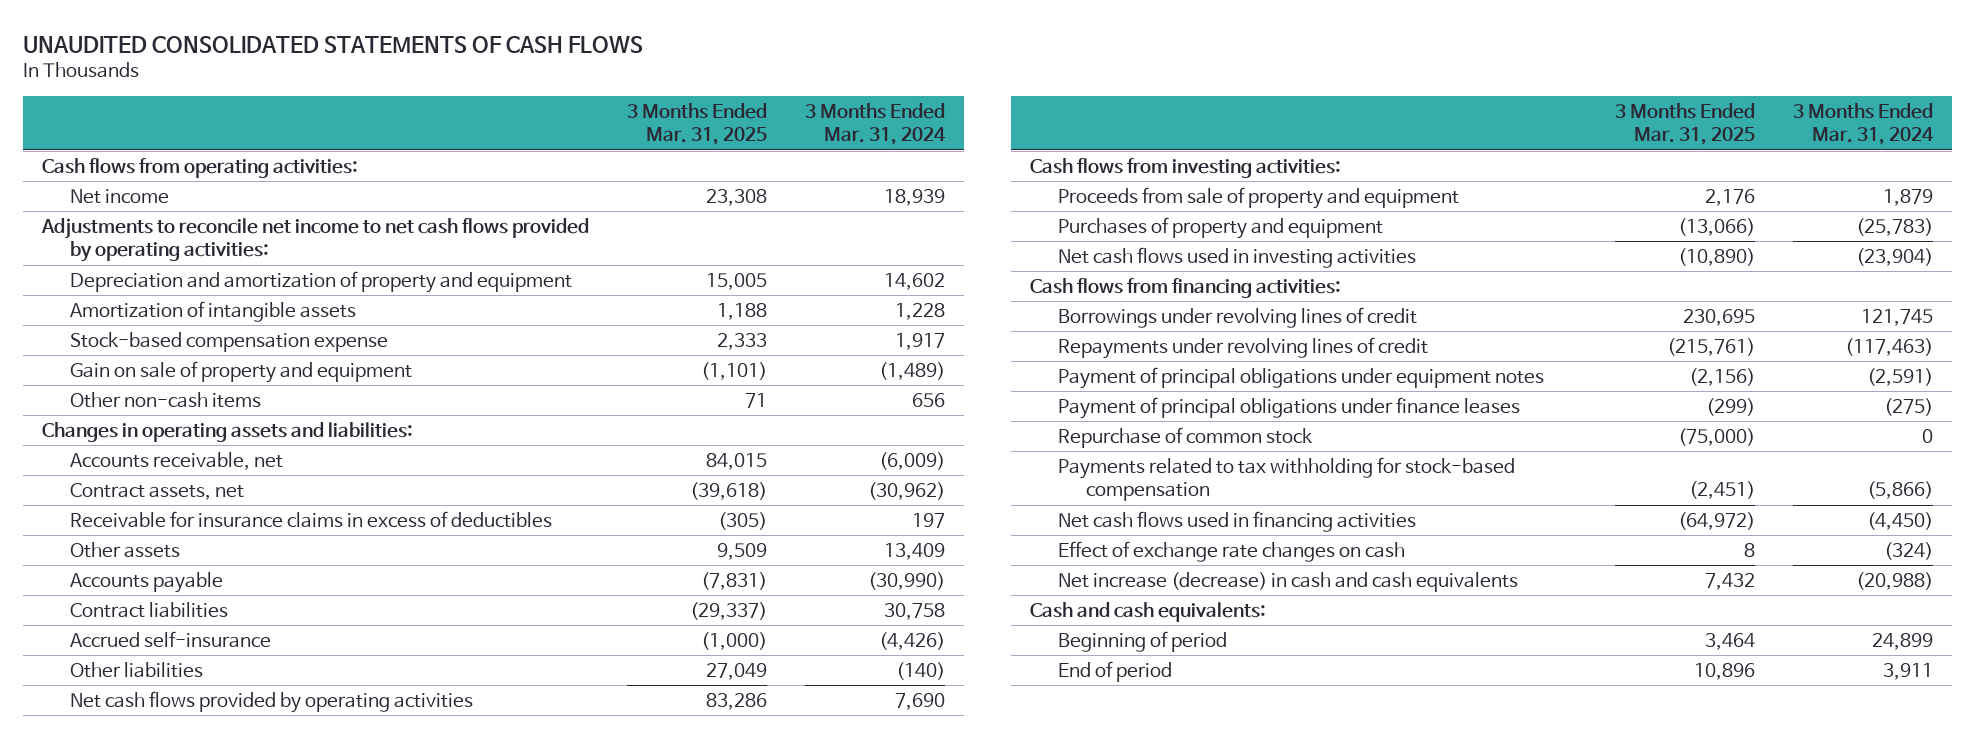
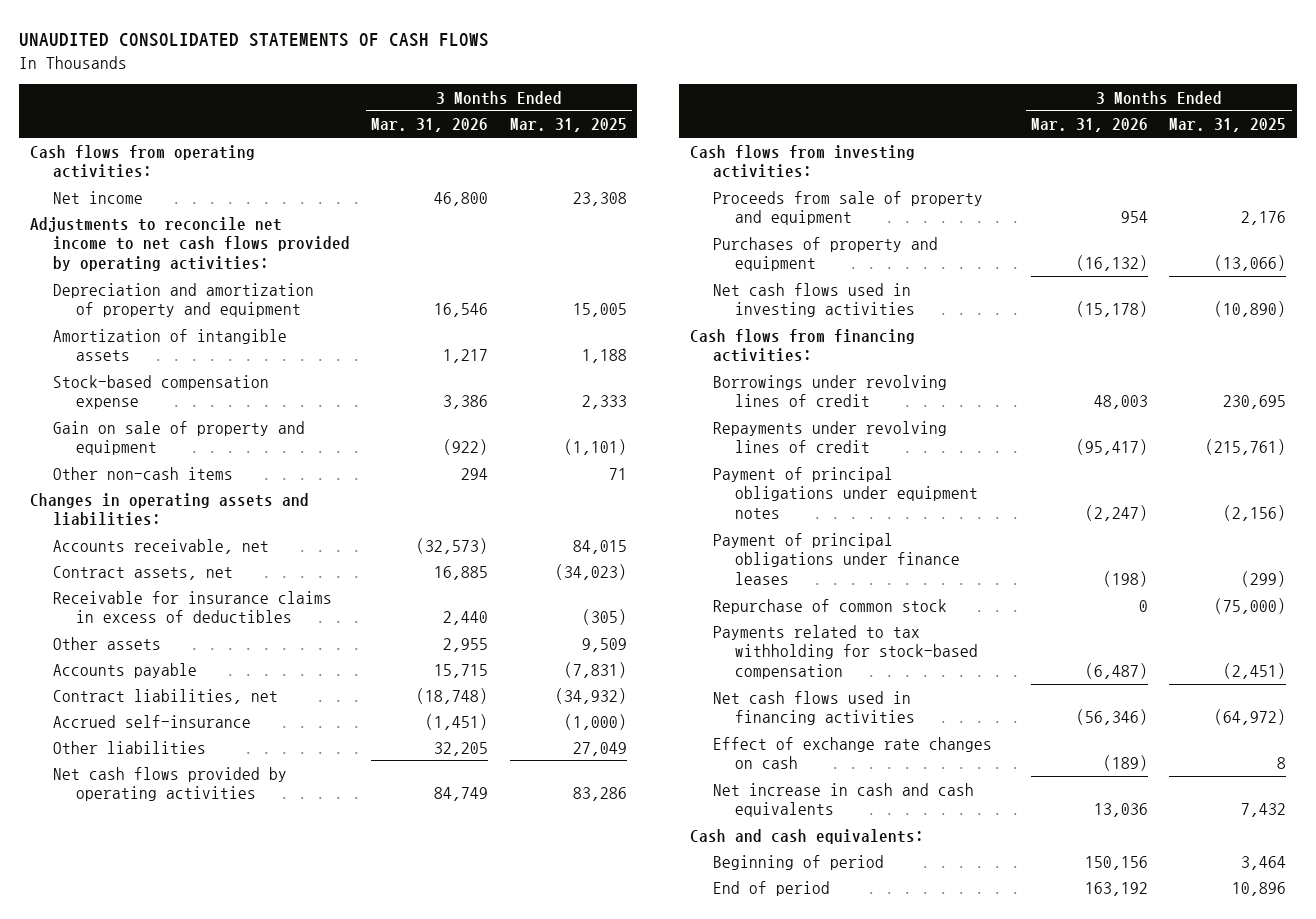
- | 3 Months Ended Mar. 31, 2025 | 3 Months Ended Mar. 31, 2024
+ | 3 Months Ended Mar. 31, 2026 | 3 Months Ended Mar. 31, 2025
- Contract assets, net | (39,618) | (30,962)
+ Contract assets, net | 16,885 | (34,023)
- Contract liabilities | (29,337) | 30,758
+ Contract liabilities, net | (18,748) | (34,932)
- Net increase (decrease) in cash and cash equivalents | 7,432 | (20,988)
+ Net increase in cash and cash equivalents | 13,036 | 7,432

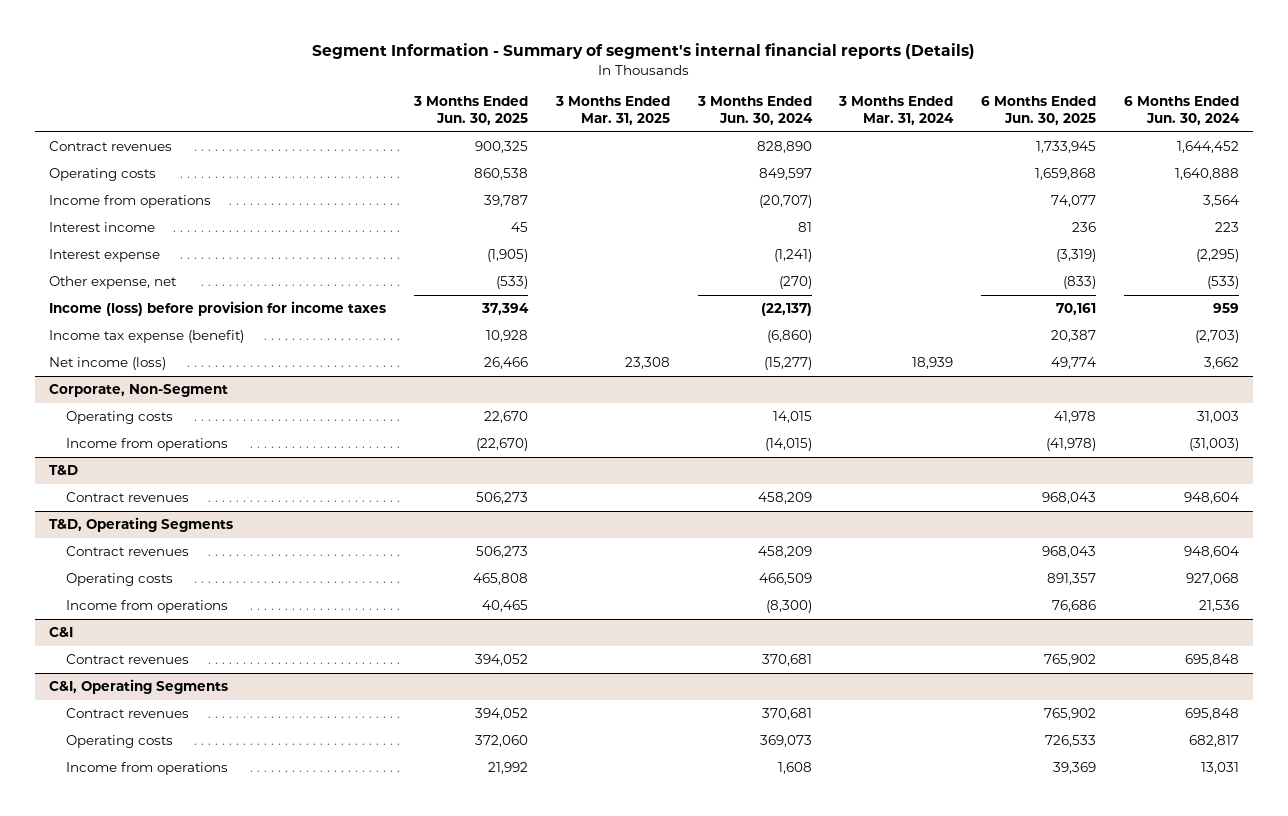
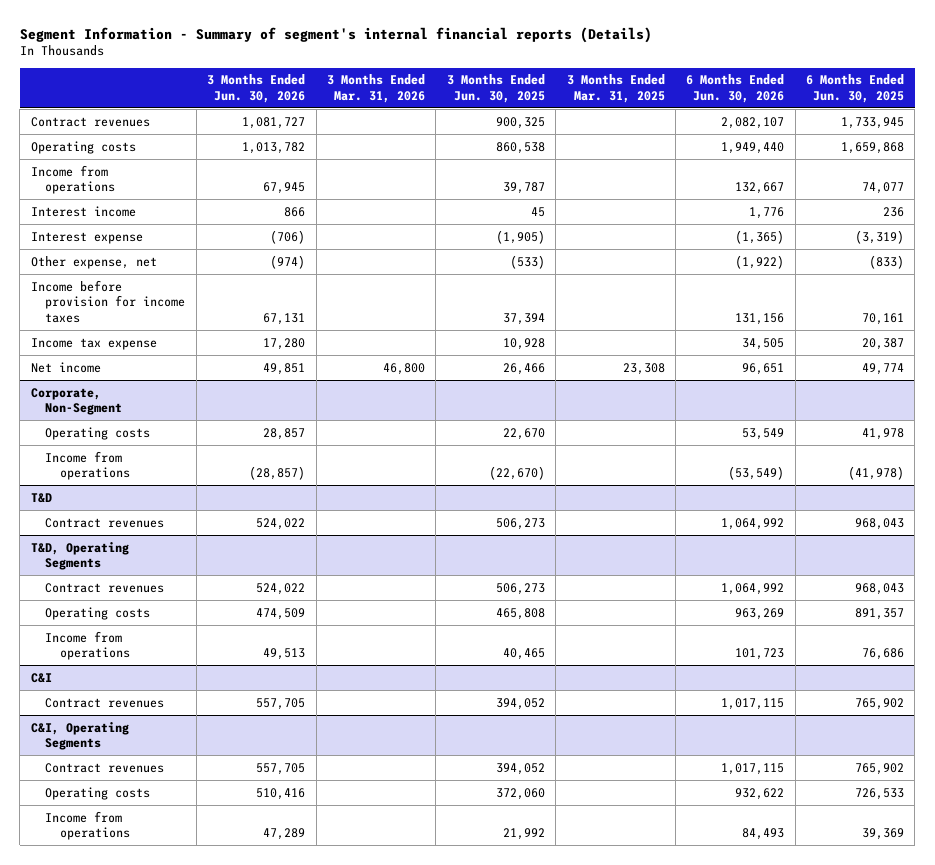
- | 3 Months Ended Jun. 30, 2025 | 3 Months Ended Mar. 31, 2025 | 3 Months Ended Jun. 30, 2024 | 3 Months Ended Mar. 31, 2024 | 6 Months Ended Jun. 30, 2025 | 6 Months Ended Jun. 30, 2024
+ | 3 Months Ended Jun. 30, 2026 | 3 Months Ended Mar. 31, 2026 | 3 Months Ended Jun. 30, 2025 | 3 Months Ended Mar. 31, 2025 | 6 Months Ended Jun. 30, 2026 | 6 Months Ended Jun. 30, 2025
- Income (loss) before provision for income taxes | 37,394 | | (22,137) | | 70,161 | 959
- Income tax expense (benefit) | 10,928 | | (6,860) | | 20,387 | (2,703)
- Net income (loss) | 26,466 | 23,308 | (15,277) | 18,939 | 49,774 | 3,662
+ Income before provision for income taxes | 67,131 | | 37,394 | | 131,156 | 70,161
+ Income tax expense | 17,280 | | 10,928 | | 34,505 | 20,387
+ Net income | 49,851 | 46,800 | 26,466 | 23,308 | 96,651 | 49,774

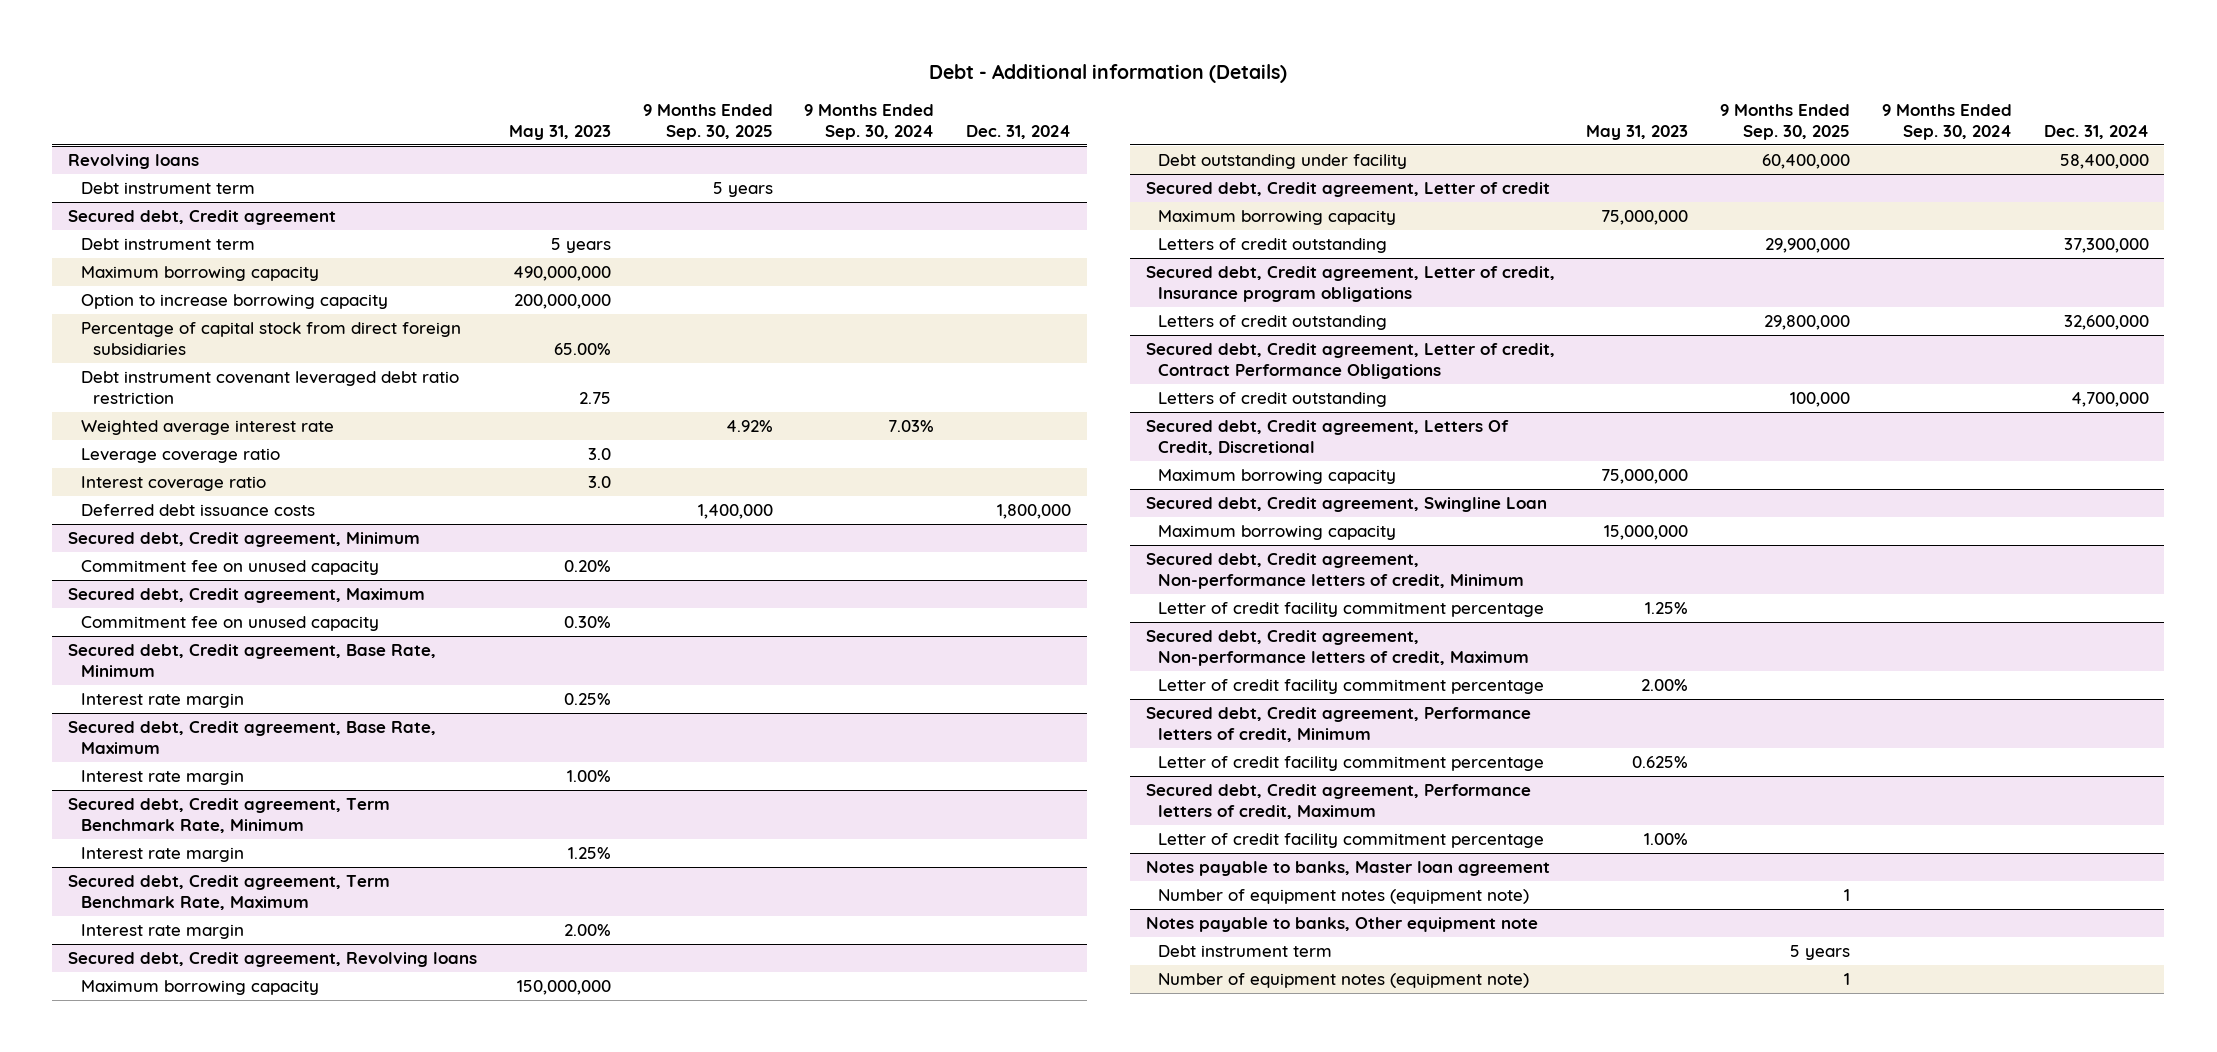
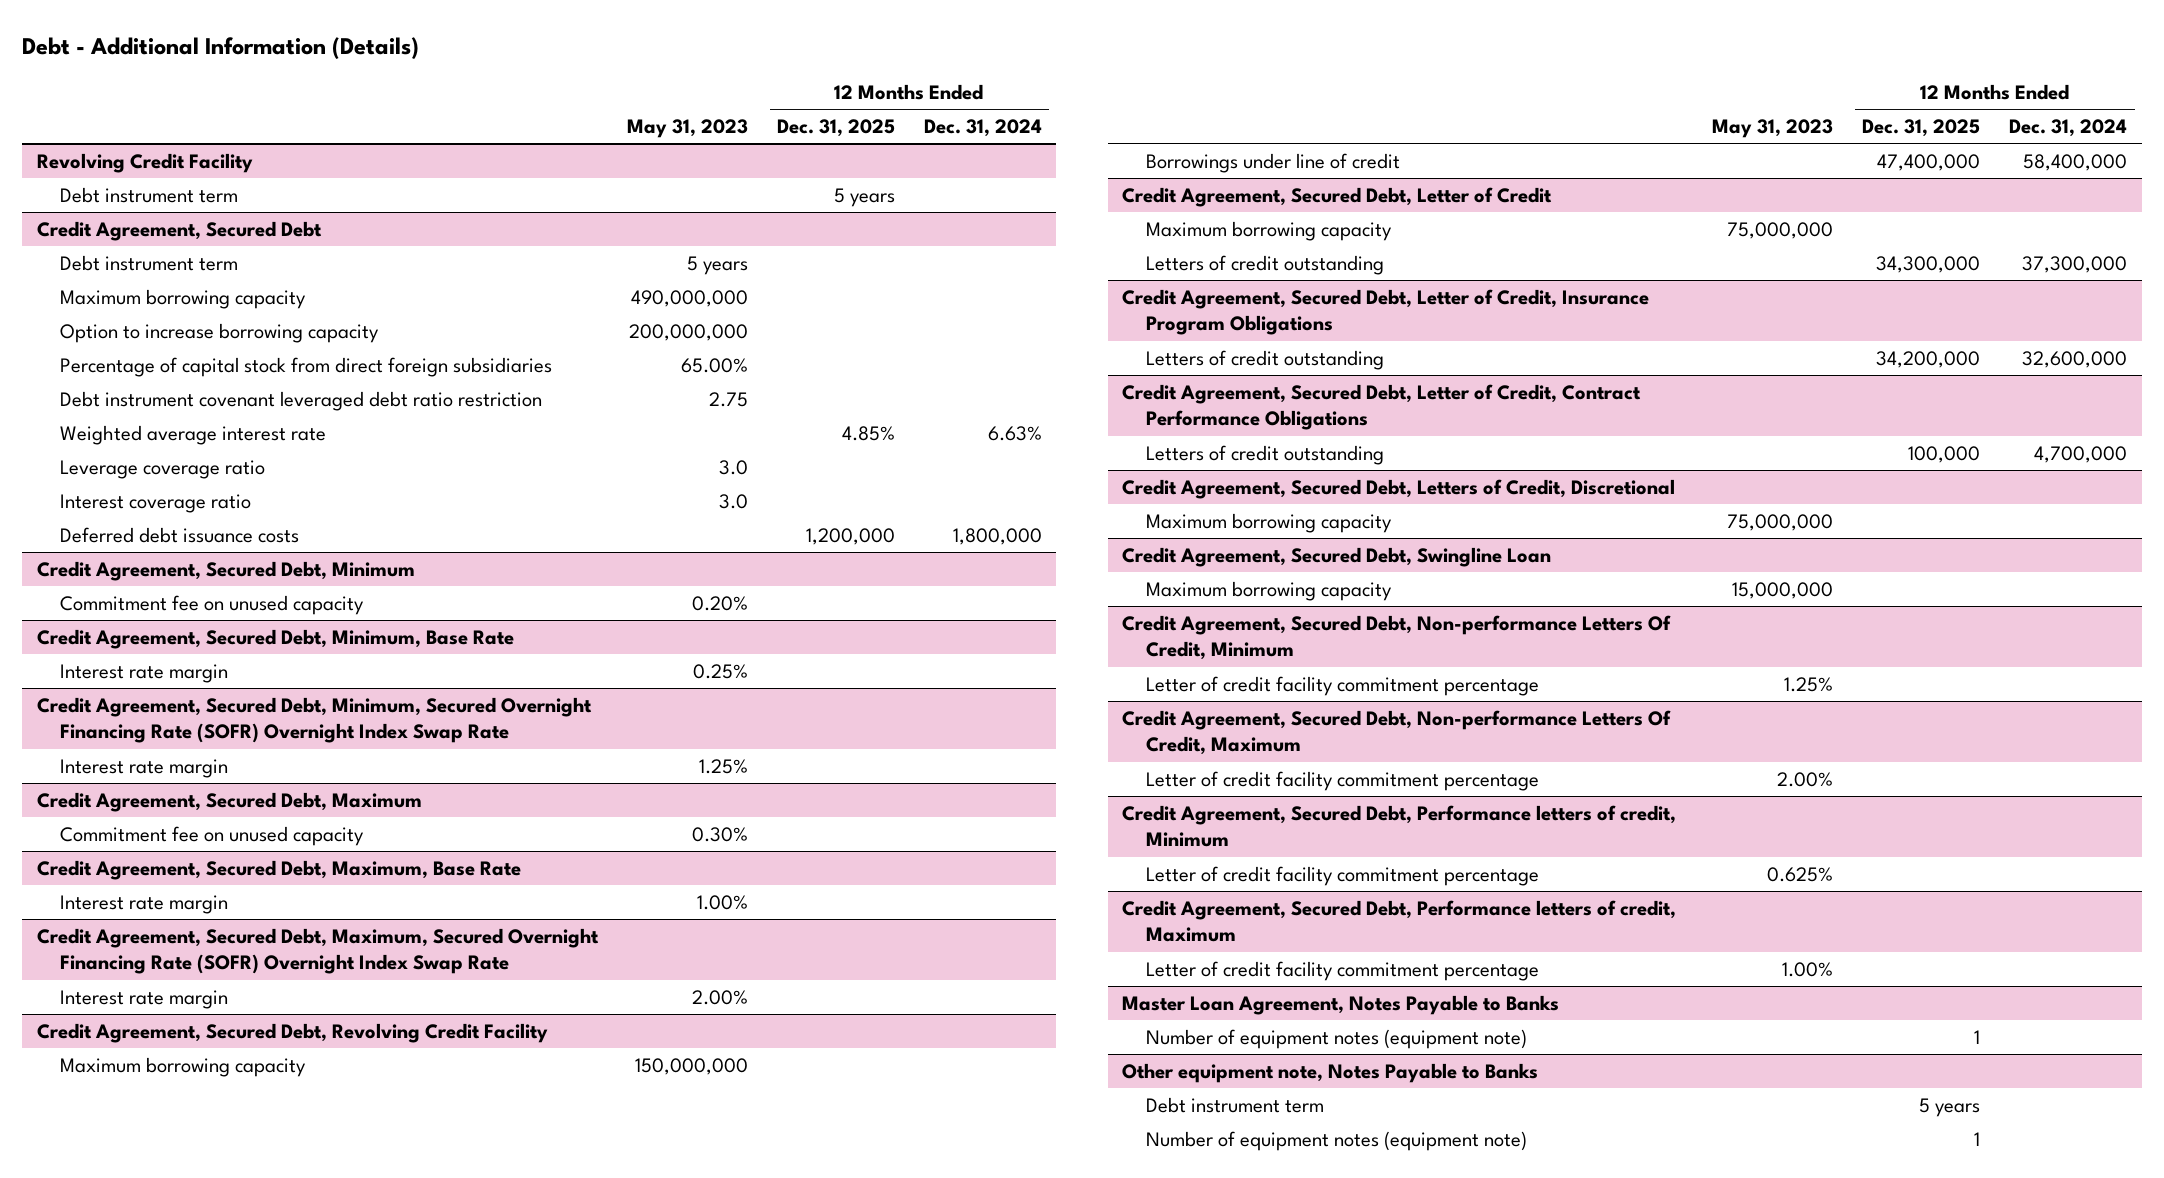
- Debt - Additional information (Details)
+ Debt - Additional Information (Details)
- | May 31, 2023 | 9 Months Ended Sep. 30, 2025 | 9 Months Ended Sep. 30, 2024 | Dec. 31, 2024
+ | May 31, 2023 | 12 Months Ended Dec. 31, 2025 | 12 Months Ended Dec. 31, 2024
- Revolving loans
+ Revolving Credit Facility
- Secured debt, Credit agreement
+ Credit Agreement, Secured Debt
- Secured debt, Credit agreement, Minimum
+ Credit Agreement, Secured Debt, Minimum
- Secured debt, Credit agreement, Maximum
- Commitment fee on unused capacity | 0.30% | | |
- Secured debt, Credit agreement, Base Rate, Minimum
+ Credit Agreement, Secured Debt, Minimum, Base Rate
- Secured debt, Credit agreement, Base Rate, Maximum
- Interest rate margin | 1.00% | | |
- Secured debt, Credit agreement, Term Benchmark Rate, Minimum
+ Credit Agreement, Secured Debt, Minimum, Secured Overnight Financing Rate (SOFR) Overnight Index Swap Rate
- Secured debt, Credit agreement, Term Benchmark Rate, Maximum
+ Credit Agreement, Secured Debt, Maximum
+ Commitment fee on unused capacity | 0.30% | |
+ Credit Agreement, Secured Debt, Maximum, Base Rate
+ Interest rate margin | 1.00% | |
+ Credit Agreement, Secured Debt, Maximum, Secured Overnight Financing Rate (SOFR) Overnight Index Swap Rate
- Secured debt, Credit agreement, Revolving loans
+ Credit Agreement, Secured Debt, Revolving Credit Facility
- Debt outstanding under facility | | 60,400,000 | | 58,400,000
- Secured debt, Credit agreement, Letter of credit
+ Borrowings under line of credit | | 47,400,000 | 58,400,000
+ Credit Agreement, Secured Debt, Letter of Credit
- Secured debt, Credit agreement, Letter of credit, Insurance program obligations
+ Credit Agreement, Secured Debt, Letter of Credit, Insurance Program Obligations
- Secured debt, Credit agreement, Letter of credit, Contract Performance Obligations
+ Credit Agreement, Secured Debt, Letter of Credit, Contract Performance Obligations
- Secured debt, Credit agreement, Letters Of Credit, Discretional
+ Credit Agreement, Secured Debt, Letters of Credit, Discretional
- Secured debt, Credit agreement, Swingline Loan
+ Credit Agreement, Secured Debt, Swingline Loan
- Secured debt, Credit agreement, Non-performance letters of credit, Minimum
+ Credit Agreement, Secured Debt, Non-performance Letters Of Credit, Minimum
- Secured debt, Credit agreement, Non-performance letters of credit, Maximum
+ Credit Agreement, Secured Debt, Non-performance Letters Of Credit, Maximum
- Secured debt, Credit agreement, Performance letters of credit, Minimum
+ Credit Agreement, Secured Debt, Performance letters of credit, Minimum
- Secured debt, Credit agreement, Performance letters of credit, Maximum
+ Credit Agreement, Secured Debt, Performance letters of credit, Maximum
- Notes payable to banks, Master loan agreement
+ Master Loan Agreement, Notes Payable to Banks
- Notes payable to banks, Other equipment note
+ Other equipment note, Notes Payable to Banks

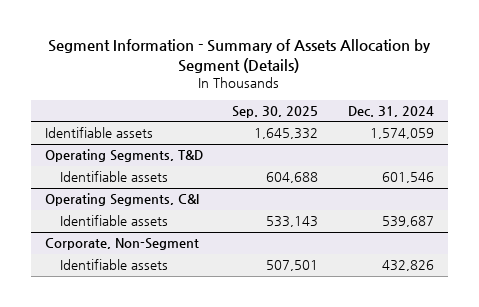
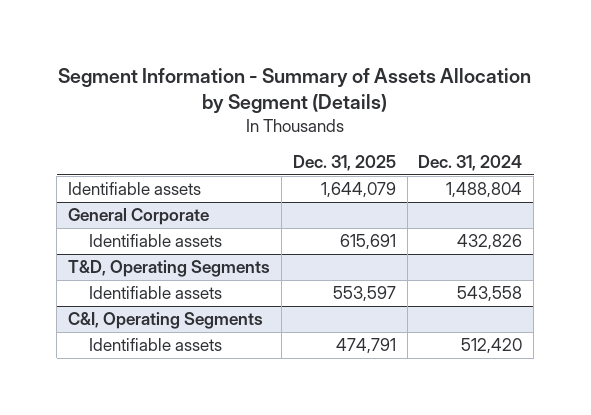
- | Sep. 30, 2025 | Dec. 31, 2024
+ | Dec. 31, 2025 | Dec. 31, 2024
- Identifiable assets | 1,645,332 | 1,574,059
- Operating Segments, T&D
- Identifiable assets | 604,688 | 601,546
- Operating Segments, C&I
- Identifiable assets | 533,143 | 539,687
- Corporate, Non-Segment
+ Identifiable assets | 1,644,079 | 1,488,804
+ General Corporate
+ T&D, Operating Segments
+ Identifiable assets | 553,597 | 543,558
+ C&I, Operating Segments
+ Identifiable assets | 474,791 | 512,420

